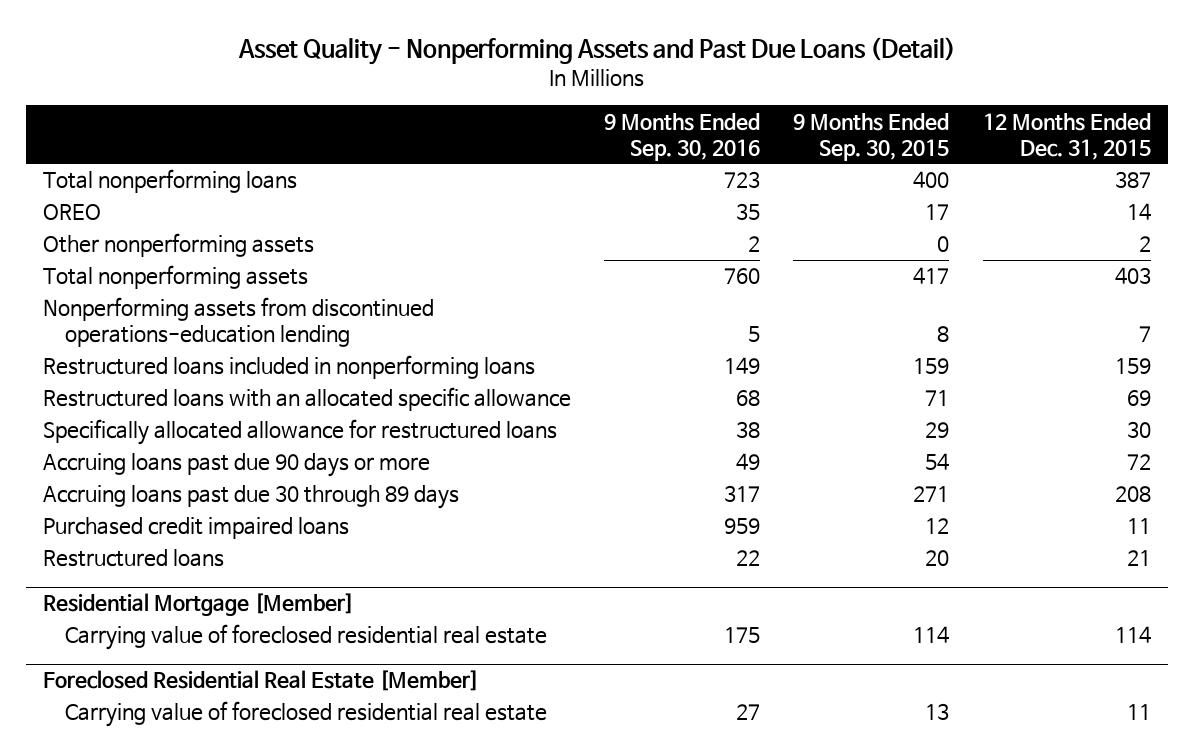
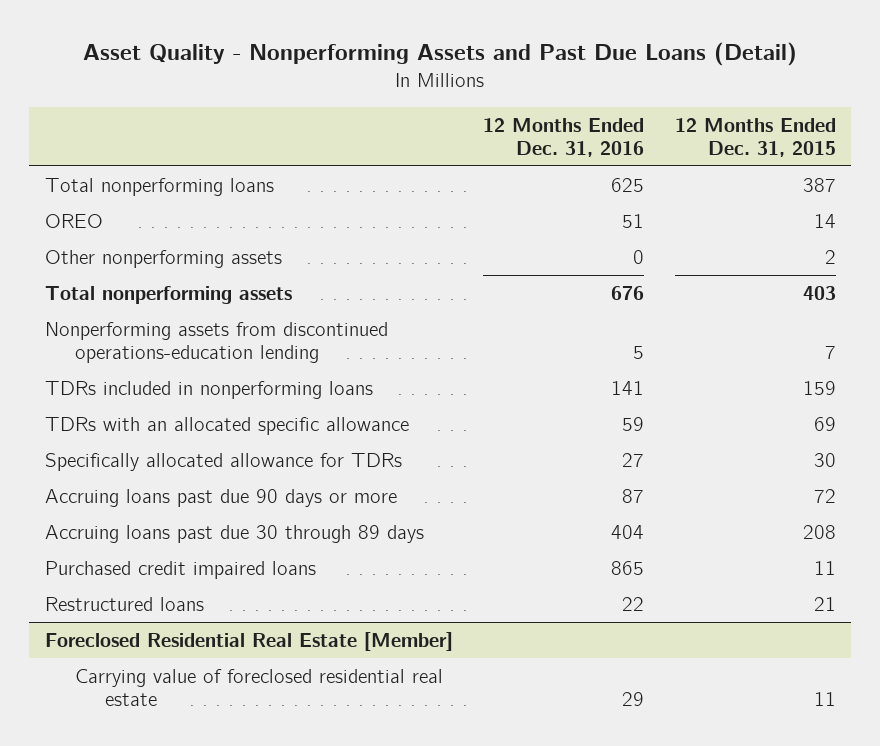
- | 9 Months Ended Sep. 30, 2016 | 9 Months Ended Sep. 30, 2015 | 12 Months Ended Dec. 31, 2015
+ | 12 Months Ended Dec. 31, 2016 | 12 Months Ended Dec. 31, 2015
- Restructured loans included in nonperforming loans | 149 | 159 | 159
- Restructured loans with an allocated specific allowance | 68 | 71 | 69
- Specifically allocated allowance for restructured loans | 38 | 29 | 30
+ TDRs included in nonperforming loans | 141 | 159
+ TDRs with an allocated specific allowance | 59 | 69
+ Specifically allocated allowance for TDRs | 27 | 30
- Residential Mortgage [Member]
- Carrying value of foreclosed residential real estate | 175 | 114 | 114

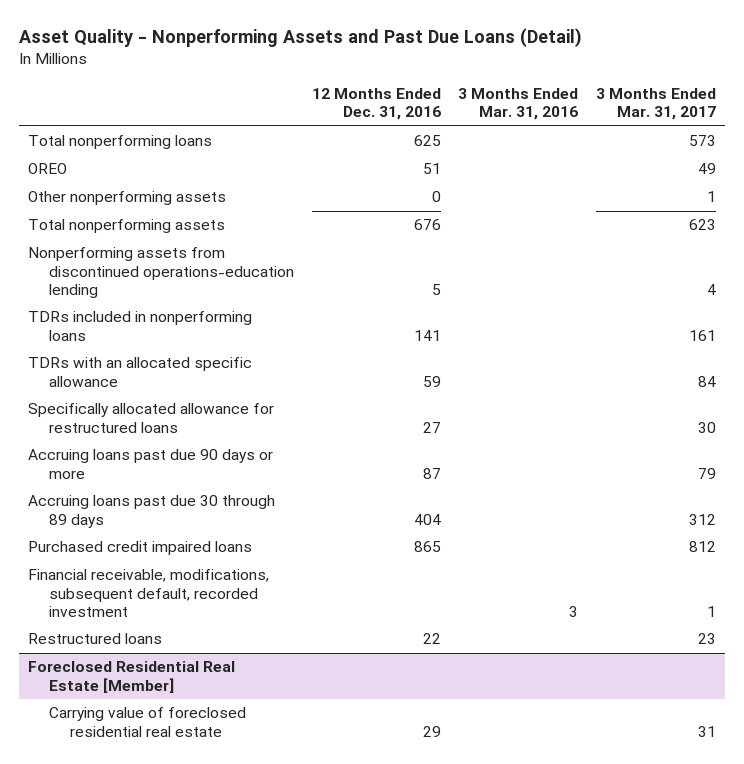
- | 12 Months Ended Dec. 31, 2016 | 12 Months Ended Dec. 31, 2015
+ | 12 Months Ended Dec. 31, 2016 | 3 Months Ended Mar. 31, 2016 | 3 Months Ended Mar. 31, 2017
- Specifically allocated allowance for TDRs | 27 | 30
+ Specifically allocated allowance for restructured loans | 27 | | 30
+ Financial receivable, modifications, subsequent default, recorded investment | | 3 | 1

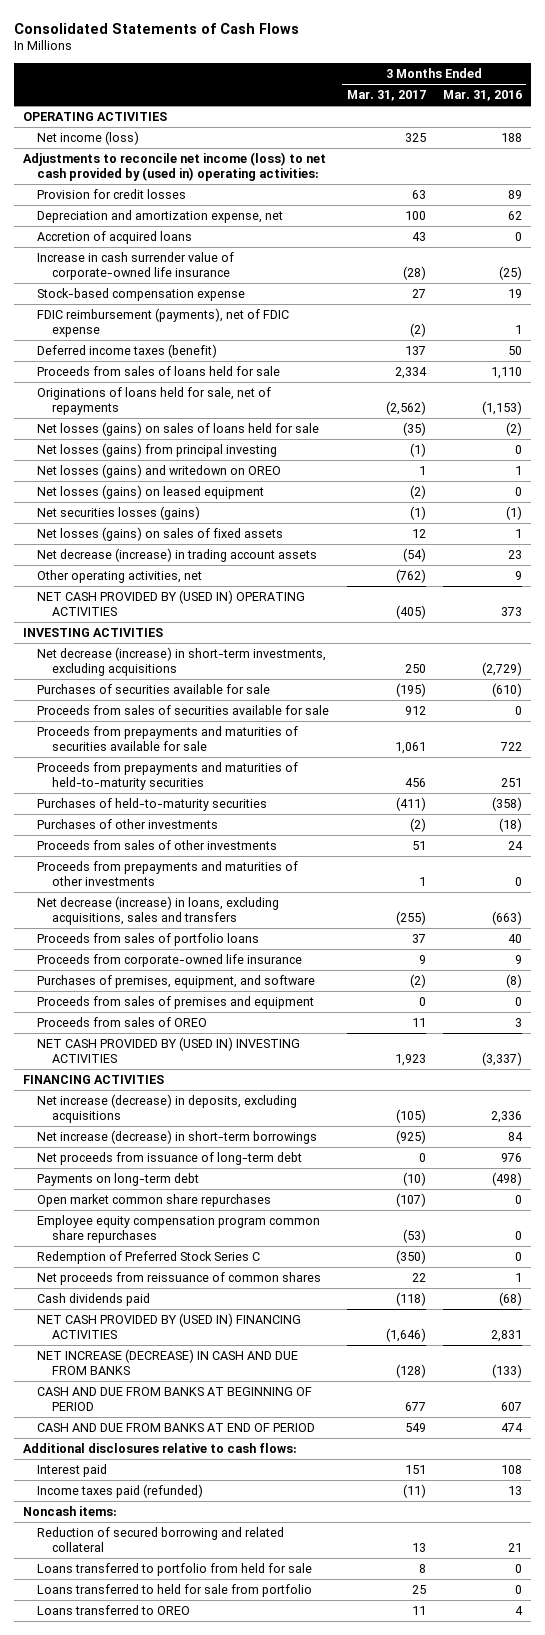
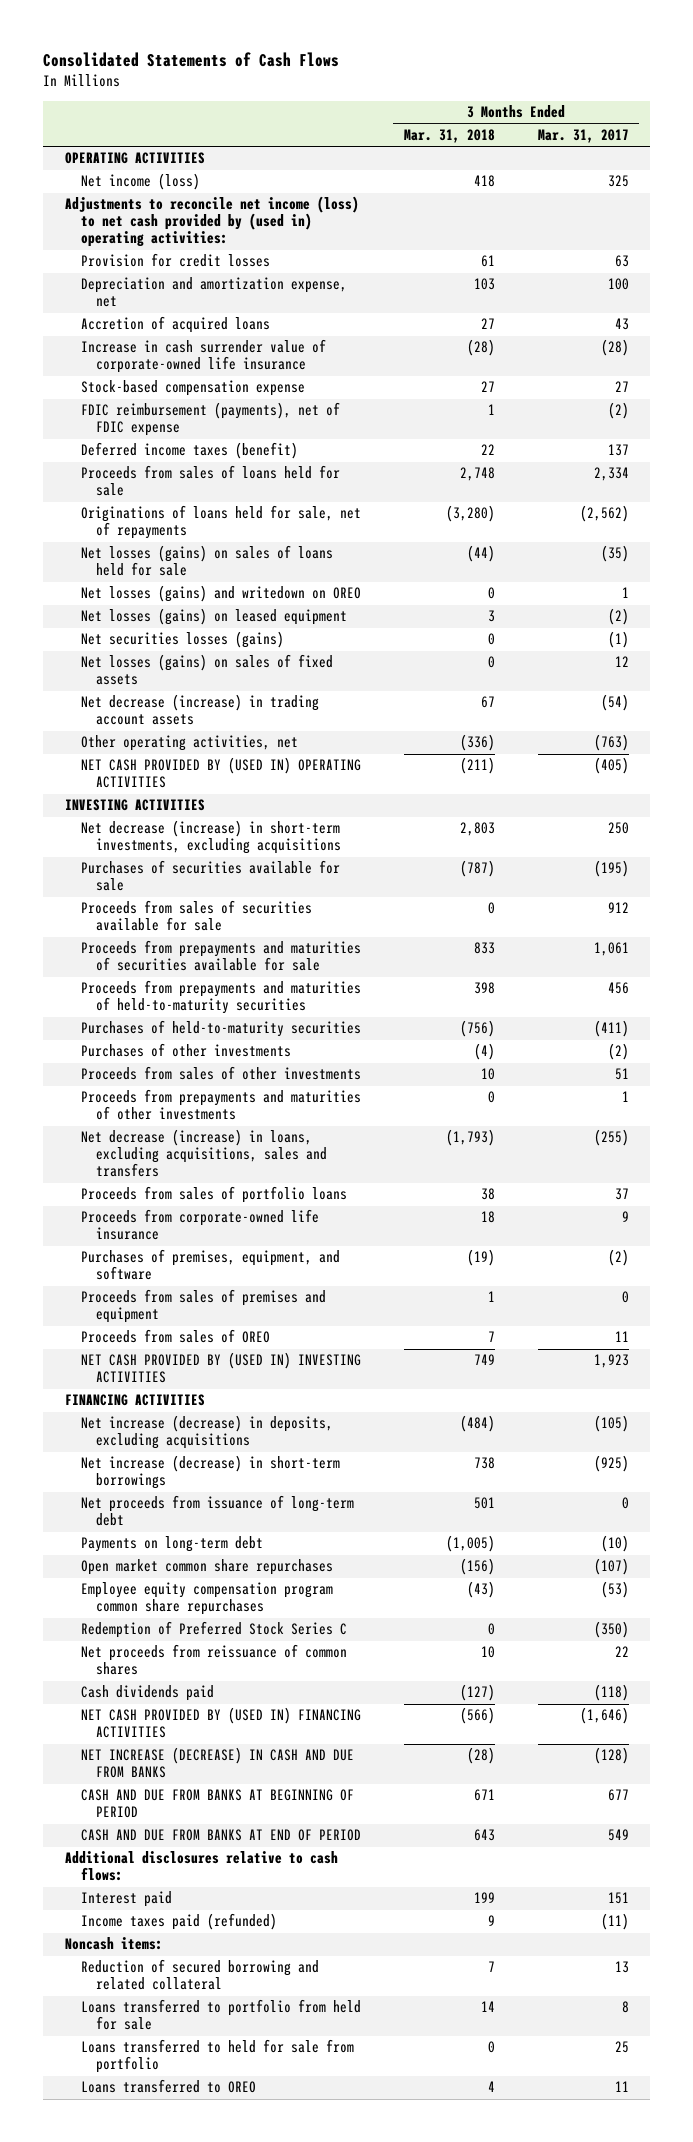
- | 3 Months Ended Mar. 31, 2017 | 3 Months Ended Mar. 31, 2016
+ | 3 Months Ended Mar. 31, 2018 | 3 Months Ended Mar. 31, 2017
- Net losses (gains) from principal investing | (1) | 0
- Other operating activities, net | (762) | 9
+ Other operating activities, net | (336) | (763)

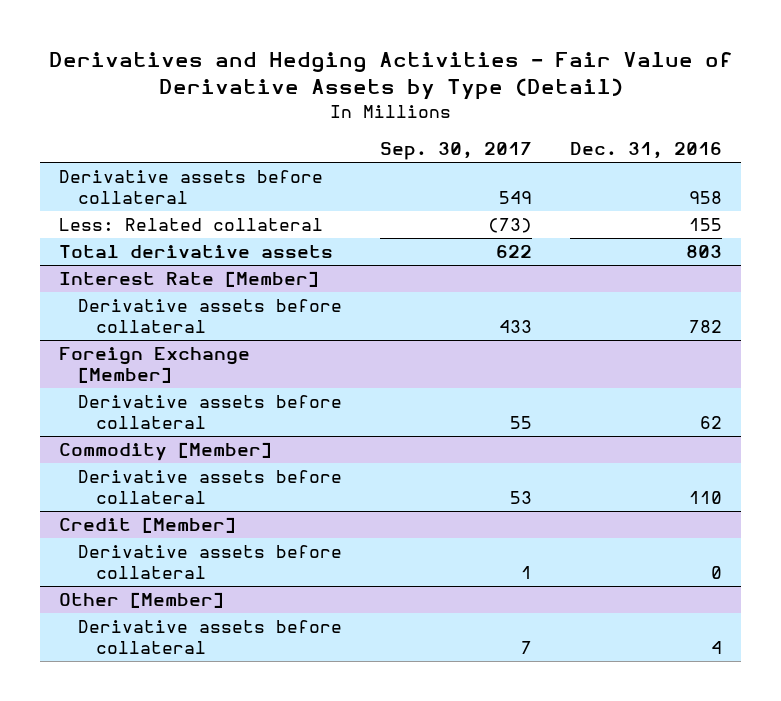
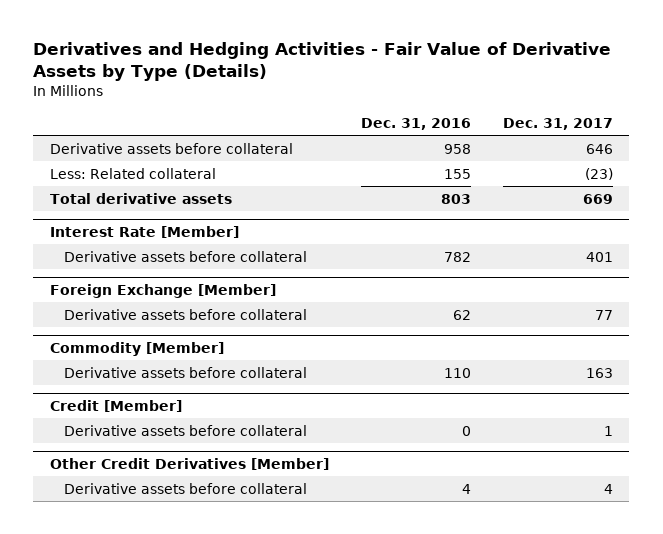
- Derivatives and Hedging Activities - Fair Value of Derivative Assets by Type (Detail)
+ Derivatives and Hedging Activities - Fair Value of Derivative Assets by Type (Details)
- | Sep. 30, 2017 | Dec. 31, 2016
+ | Dec. 31, 2016 | Dec. 31, 2017
- Other [Member]
+ Other Credit Derivatives [Member]

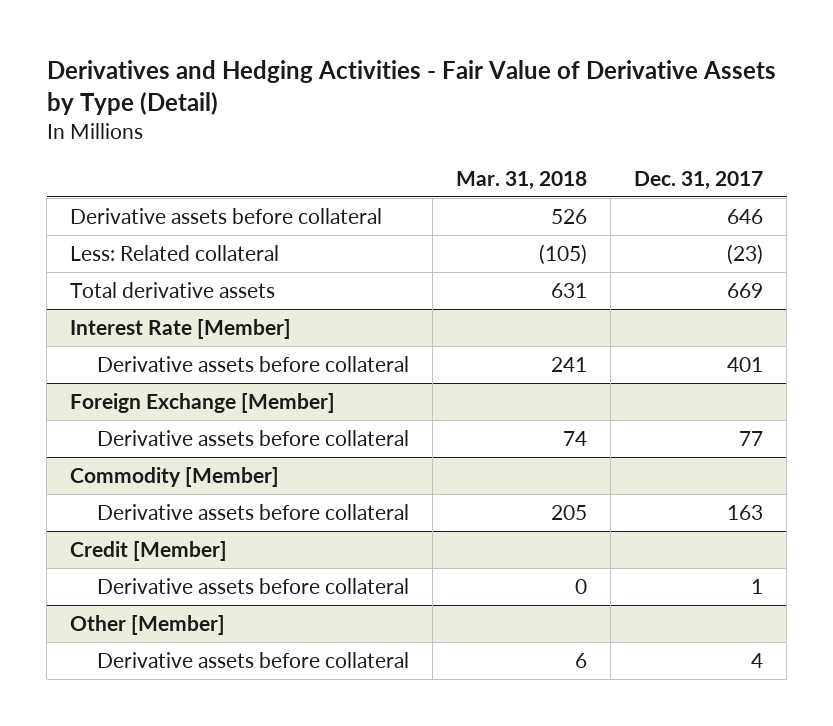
- Derivatives and Hedging Activities - Fair Value of Derivative Assets by Type (Details)
+ Derivatives and Hedging Activities - Fair Value of Derivative Assets by Type (Detail)
- | Dec. 31, 2016 | Dec. 31, 2017
+ | Mar. 31, 2018 | Dec. 31, 2017
- Other Credit Derivatives [Member]
+ Other [Member]

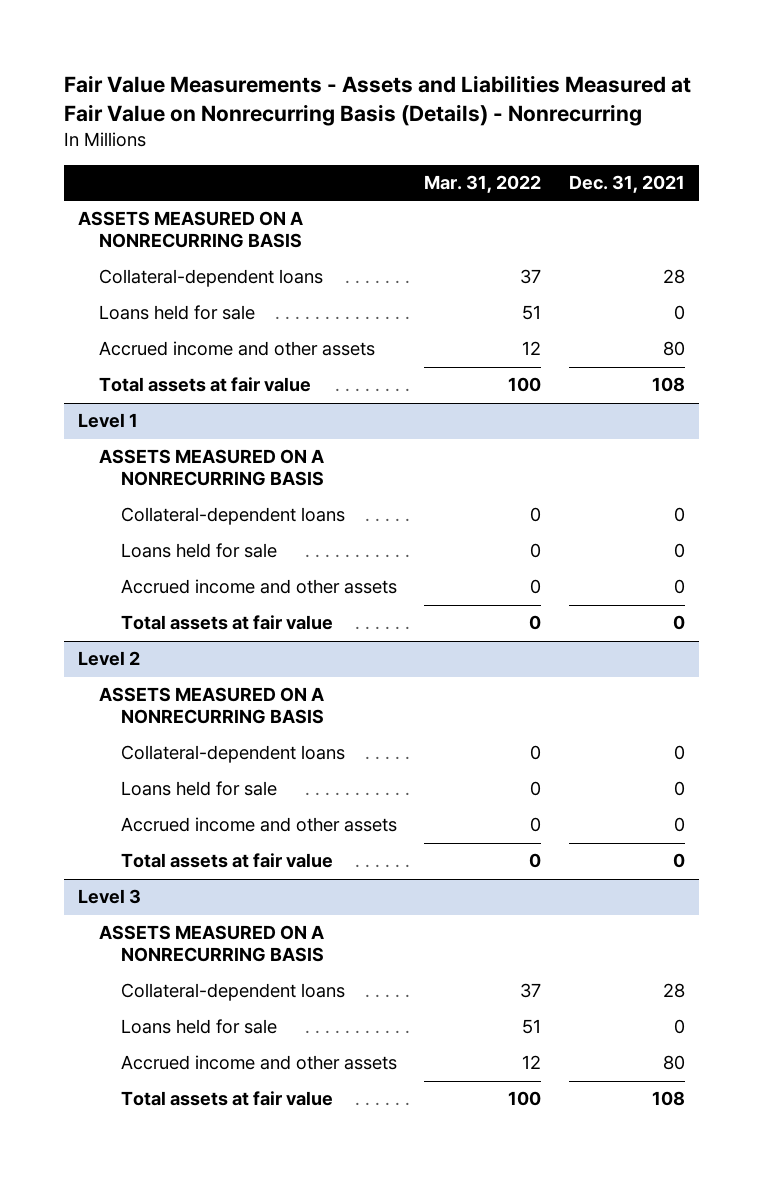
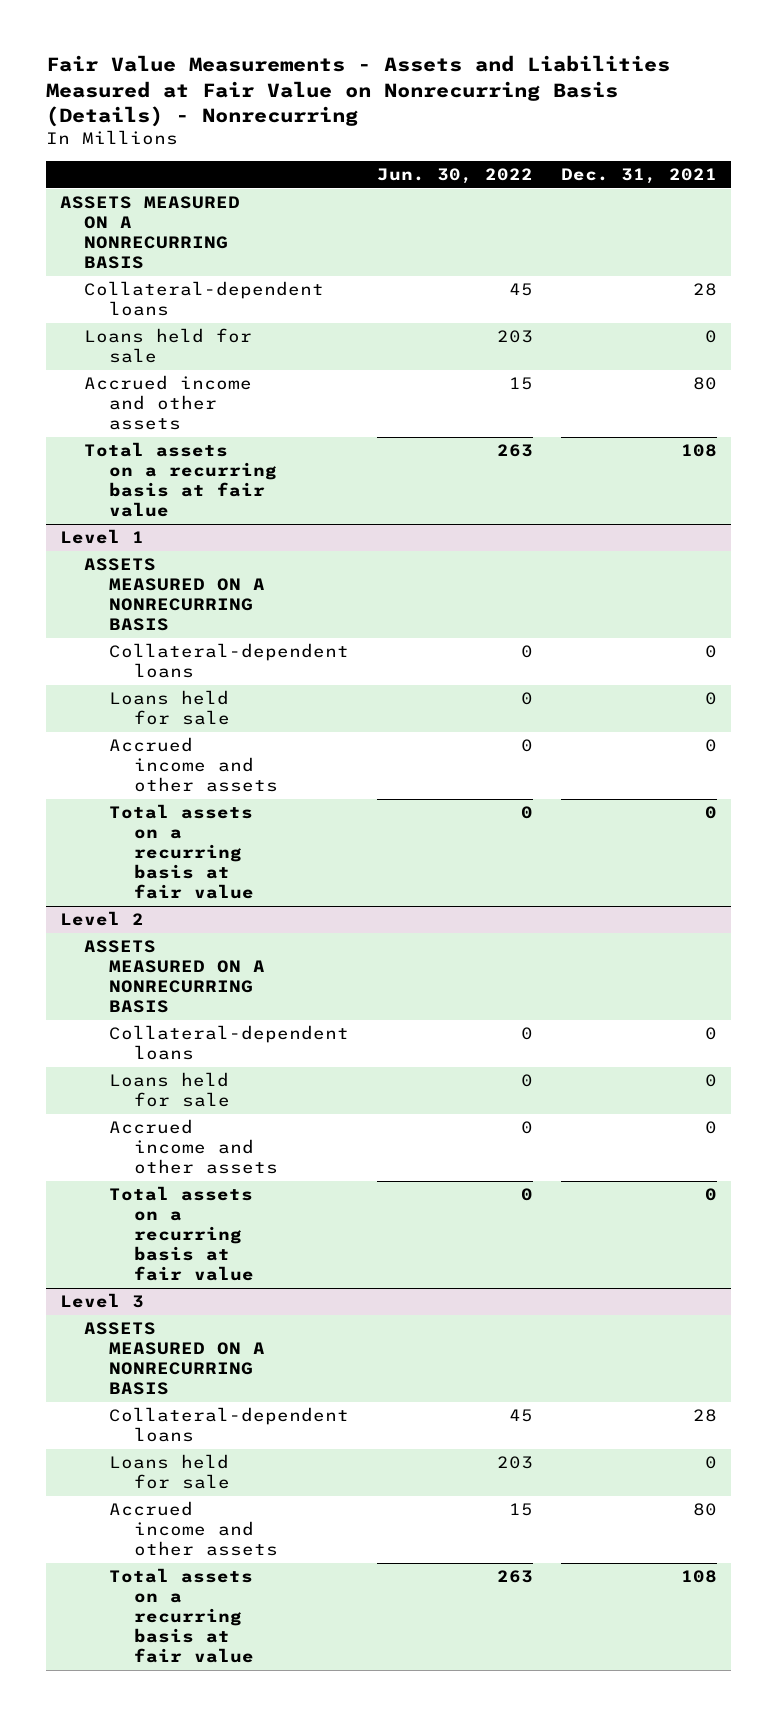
- | Mar. 31, 2022 | Dec. 31, 2021
+ | Jun. 30, 2022 | Dec. 31, 2021
- Total assets at fair value | 100 | 108
+ Total assets on a recurring basis at fair value | 263 | 108
@ Level 1
- Total assets at fair value | 0 | 0
+ Total assets on a recurring basis at fair value | 0 | 0
@ Level 2
- Total assets at fair value | 0 | 0
+ Total assets on a recurring basis at fair value | 0 | 0
@ Level 3
- Total assets at fair value | 100 | 108
+ Total assets on a recurring basis at fair value | 263 | 108

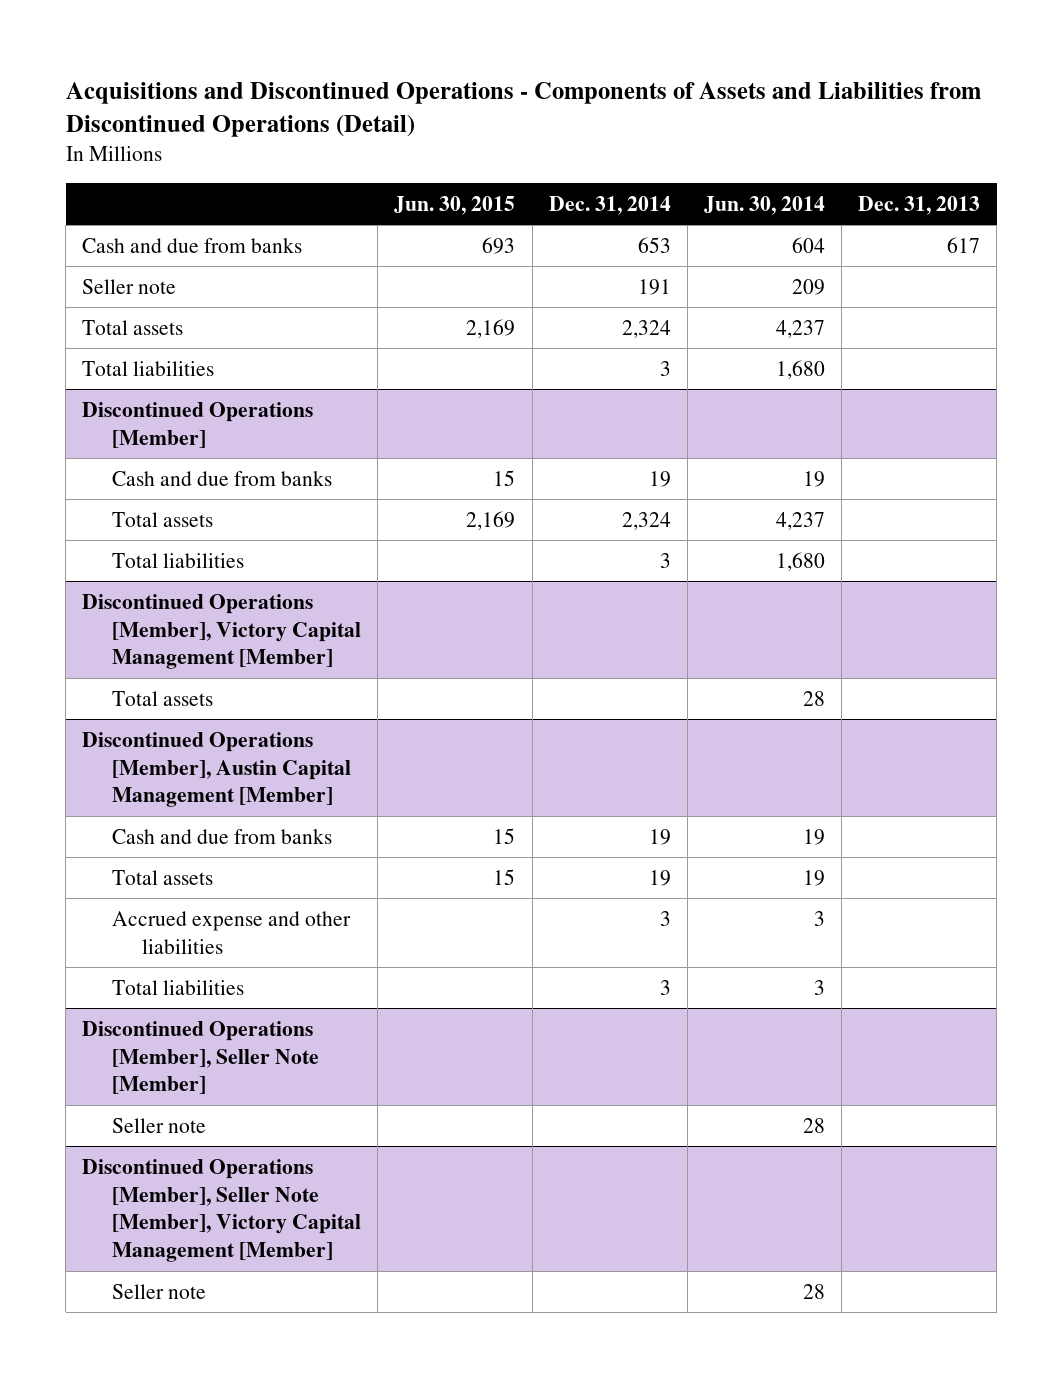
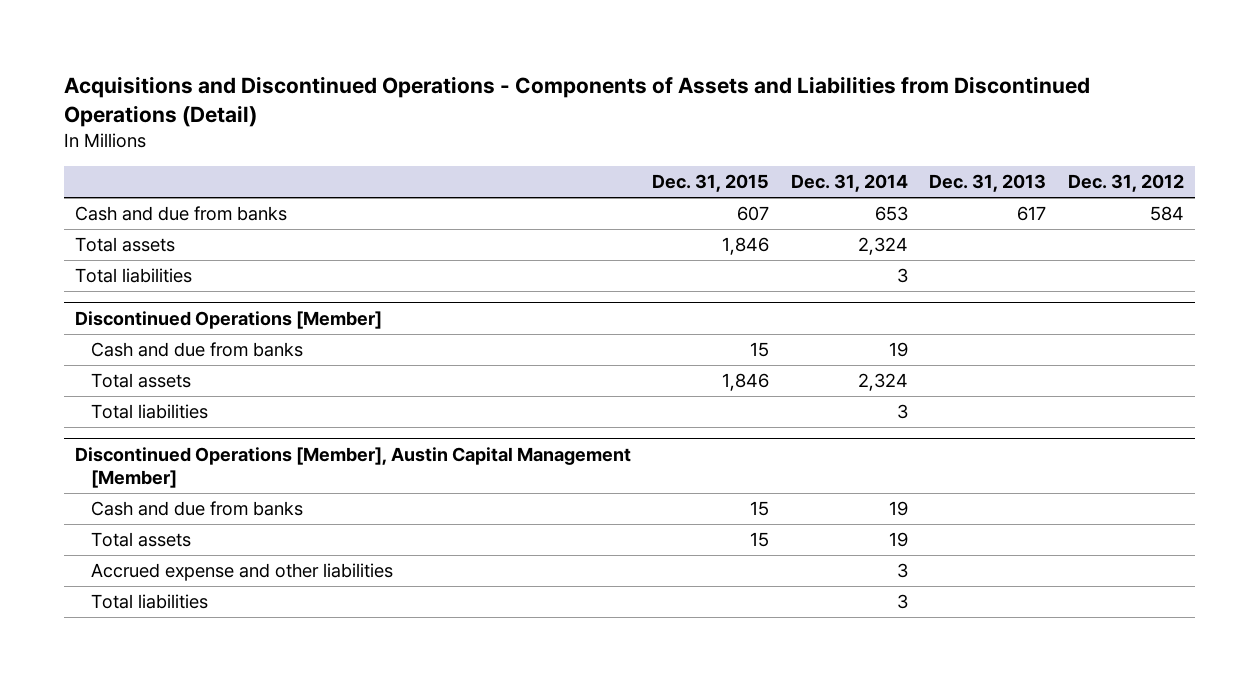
- | Jun. 30, 2015 | Dec. 31, 2014 | Jun. 30, 2014 | Dec. 31, 2013
+ | Dec. 31, 2015 | Dec. 31, 2014 | Dec. 31, 2013 | Dec. 31, 2012
- Seller note | | 191 | 209 |
- Discontinued Operations [Member], Victory Capital Management [Member]
- Total assets | | | 28 |
- Discontinued Operations [Member], Seller Note [Member]
- Seller note | | | 28 |
- Discontinued Operations [Member], Seller Note [Member], Victory Capital Management [Member]
- Seller note | | | 28 |

